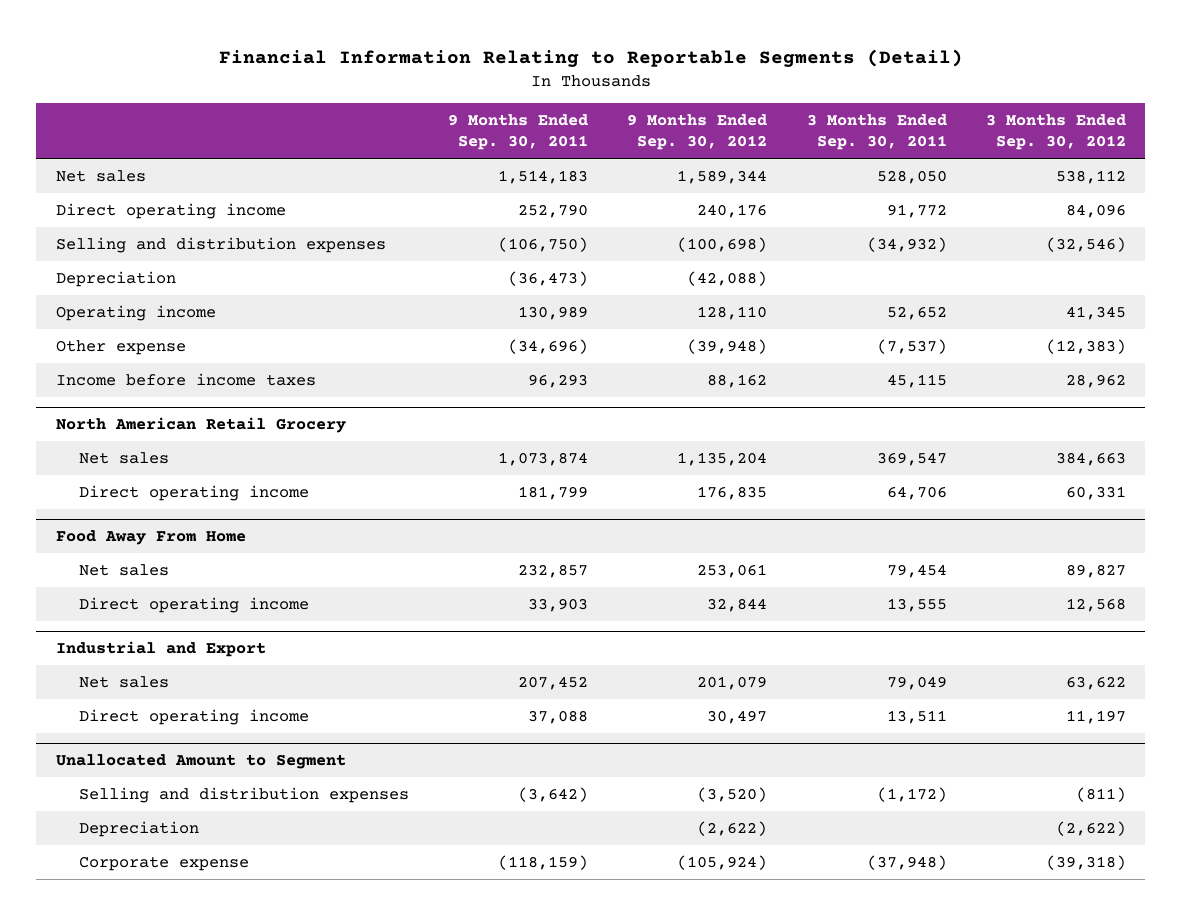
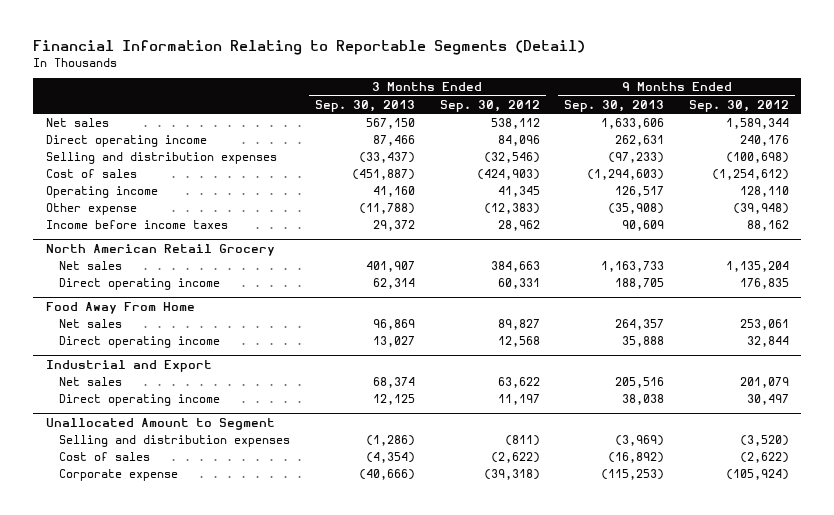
- | 9 Months Ended Sep. 30, 2011 | 9 Months Ended Sep. 30, 2012 | 3 Months Ended Sep. 30, 2011 | 3 Months Ended Sep. 30, 2012
+ | 3 Months Ended Sep. 30, 2013 | 3 Months Ended Sep. 30, 2012 | 9 Months Ended Sep. 30, 2013 | 9 Months Ended Sep. 30, 2012
- Depreciation | (36,473) | (42,088) | |
+ Cost of sales | (451,887) | (424,903) | (1,294,603) | (1,254,612)
@ Unallocated Amount to Segment
- Depreciation | | (2,622) | | (2,622)
+ Cost of sales | (4,354) | (2,622) | (16,892) | (2,622)

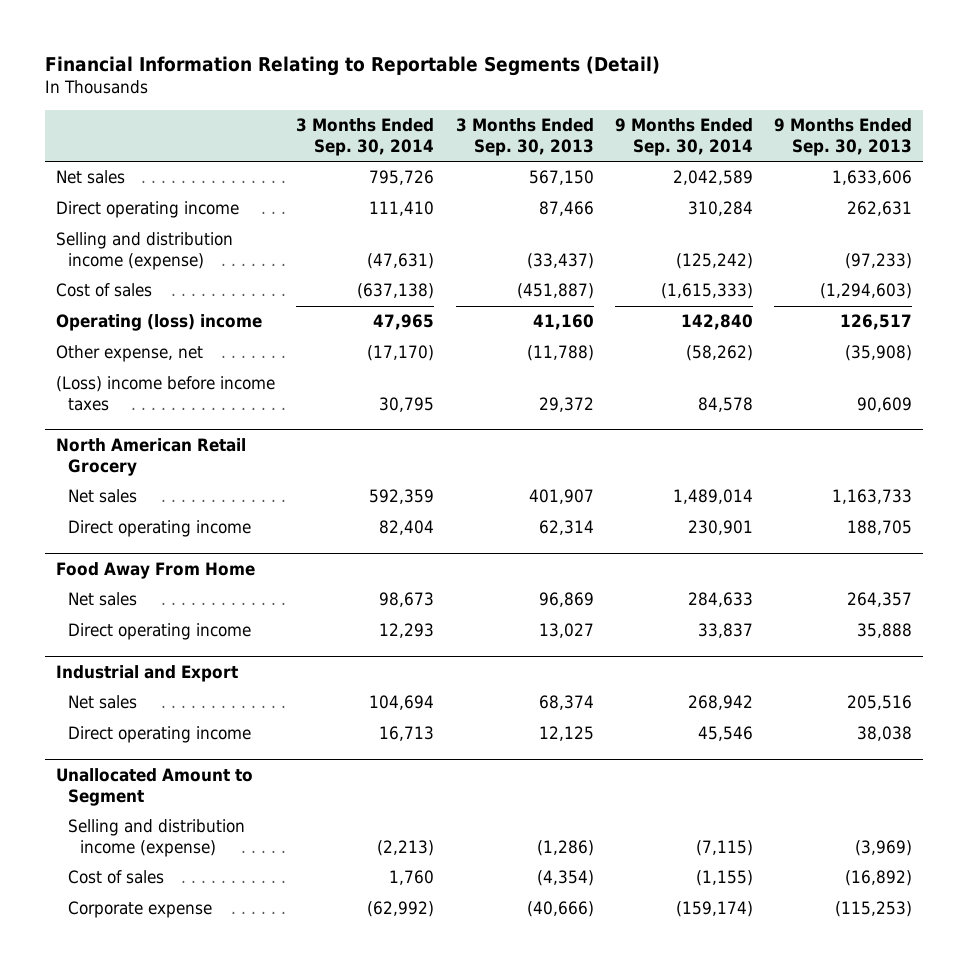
- | 3 Months Ended Sep. 30, 2013 | 3 Months Ended Sep. 30, 2012 | 9 Months Ended Sep. 30, 2013 | 9 Months Ended Sep. 30, 2012
+ | 3 Months Ended Sep. 30, 2014 | 3 Months Ended Sep. 30, 2013 | 9 Months Ended Sep. 30, 2014 | 9 Months Ended Sep. 30, 2013
- Selling and distribution expenses | (33,437) | (32,546) | (97,233) | (100,698)
+ Selling and distribution income (expense) | (47,631) | (33,437) | (125,242) | (97,233)
- Operating income | 41,160 | 41,345 | 126,517 | 128,110
- Other expense | (11,788) | (12,383) | (35,908) | (39,948)
- Income before income taxes | 29,372 | 28,962 | 90,609 | 88,162
+ Operating (loss) income | 47,965 | 41,160 | 142,840 | 126,517
+ Other expense, net | (17,170) | (11,788) | (58,262) | (35,908)
+ (Loss) income before income taxes | 30,795 | 29,372 | 84,578 | 90,609
@ Unallocated Amount to Segment
- Selling and distribution expenses | (1,286) | (811) | (3,969) | (3,520)
+ Selling and distribution income (expense) | (2,213) | (1,286) | (7,115) | (3,969)

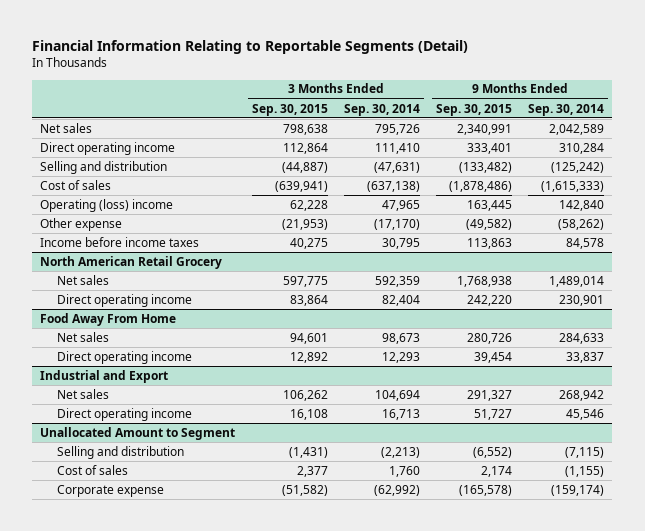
- | 3 Months Ended Sep. 30, 2014 | 3 Months Ended Sep. 30, 2013 | 9 Months Ended Sep. 30, 2014 | 9 Months Ended Sep. 30, 2013
+ | 3 Months Ended Sep. 30, 2015 | 3 Months Ended Sep. 30, 2014 | 9 Months Ended Sep. 30, 2015 | 9 Months Ended Sep. 30, 2014
- Selling and distribution income (expense) | (47,631) | (33,437) | (125,242) | (97,233)
+ Selling and distribution | (44,887) | (47,631) | (133,482) | (125,242)
- Other expense, net | (17,170) | (11,788) | (58,262) | (35,908)
- (Loss) income before income taxes | 30,795 | 29,372 | 84,578 | 90,609
+ Other expense | (21,953) | (17,170) | (49,582) | (58,262)
+ Income before income taxes | 40,275 | 30,795 | 113,863 | 84,578
@ Unallocated Amount to Segment
- Selling and distribution income (expense) | (2,213) | (1,286) | (7,115) | (3,969)
+ Selling and distribution | (1,431) | (2,213) | (6,552) | (7,115)

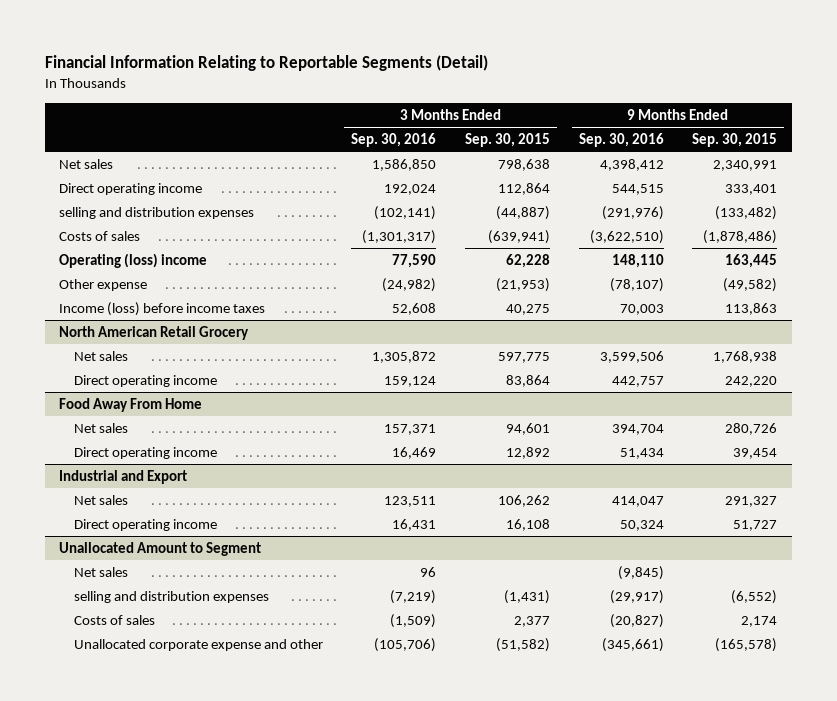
- | 3 Months Ended Sep. 30, 2015 | 3 Months Ended Sep. 30, 2014 | 9 Months Ended Sep. 30, 2015 | 9 Months Ended Sep. 30, 2014
+ | 3 Months Ended Sep. 30, 2016 | 3 Months Ended Sep. 30, 2015 | 9 Months Ended Sep. 30, 2016 | 9 Months Ended Sep. 30, 2015
- Selling and distribution | (44,887) | (47,631) | (133,482) | (125,242)
- Cost of sales | (639,941) | (637,138) | (1,878,486) | (1,615,333)
+ selling and distribution expenses | (102,141) | (44,887) | (291,976) | (133,482)
+ Costs of sales | (1,301,317) | (639,941) | (3,622,510) | (1,878,486)
- Income before income taxes | 40,275 | 30,795 | 113,863 | 84,578
+ Income (loss) before income taxes | 52,608 | 40,275 | 70,003 | 113,863
@ Unallocated Amount to Segment
- Selling and distribution | (1,431) | (2,213) | (6,552) | (7,115)
- Cost of sales | 2,377 | 1,760 | 2,174 | (1,155)
- Corporate expense | (51,582) | (62,992) | (165,578) | (159,174)
+ Net sales | 96 | | (9,845) |
+ selling and distribution expenses | (7,219) | (1,431) | (29,917) | (6,552)
+ Costs of sales | (1,509) | 2,377 | (20,827) | 2,174
+ Unallocated corporate expense and other | (105,706) | (51,582) | (345,661) | (165,578)

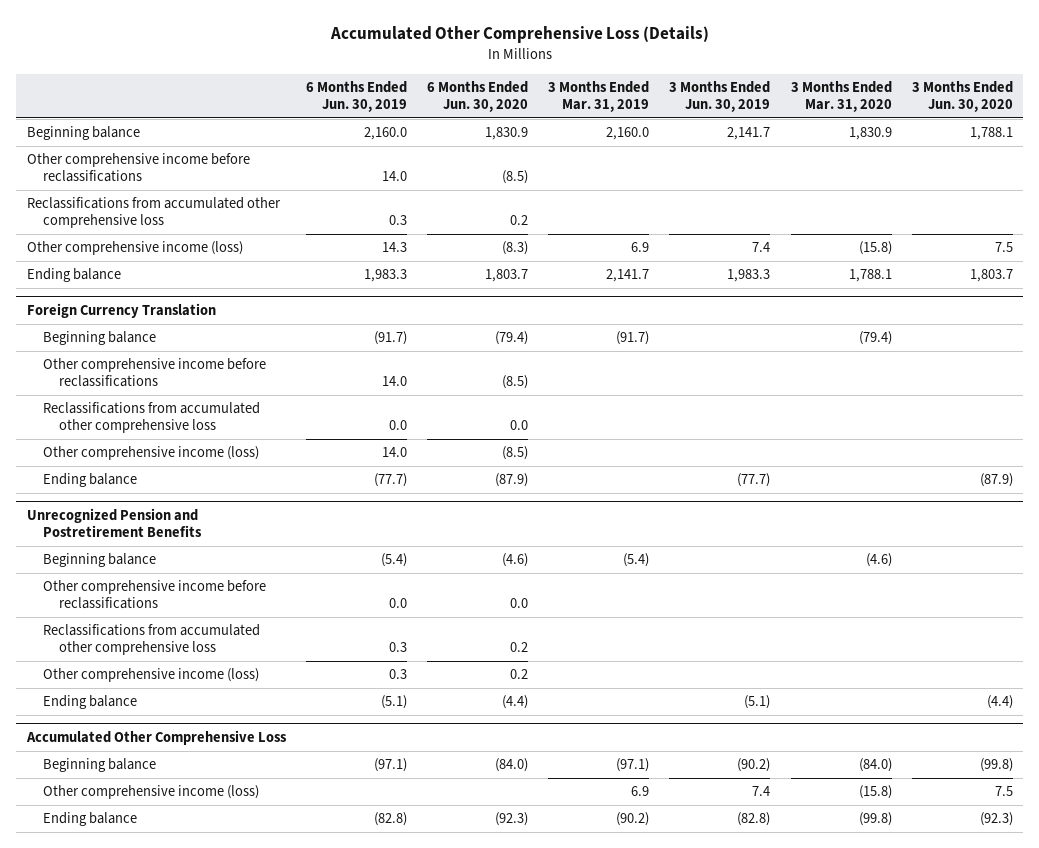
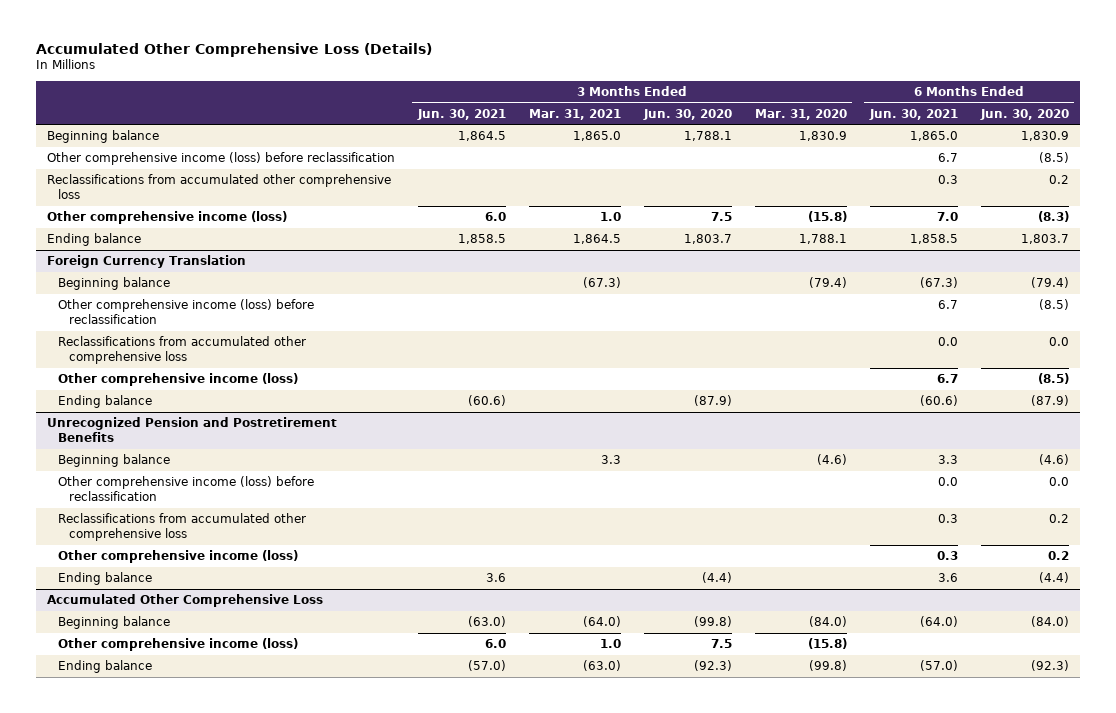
- | 6 Months Ended Jun. 30, 2019 | 6 Months Ended Jun. 30, 2020 | 3 Months Ended Mar. 31, 2019 | 3 Months Ended Jun. 30, 2019 | 3 Months Ended Mar. 31, 2020 | 3 Months Ended Jun. 30, 2020
+ | 3 Months Ended Jun. 30, 2021 | 3 Months Ended Mar. 31, 2021 | 3 Months Ended Jun. 30, 2020 | 3 Months Ended Mar. 31, 2020 | 6 Months Ended Jun. 30, 2021 | 6 Months Ended Jun. 30, 2020
- Other comprehensive income before reclassifications | 14.0 | (8.5) | | | |
+ Other comprehensive income (loss) before reclassification | | | | | 6.7 | (8.5)
@ Foreign Currency Translation
- Other comprehensive income before reclassifications | 14.0 | (8.5) | | | |
+ Other comprehensive income (loss) before reclassification | | | | | 6.7 | (8.5)
@ Unrecognized Pension and Postretirement Benefits
- Other comprehensive income before reclassifications | 0.0 | 0.0 | | | |
+ Other comprehensive income (loss) before reclassification | | | | | 0.0 | 0.0

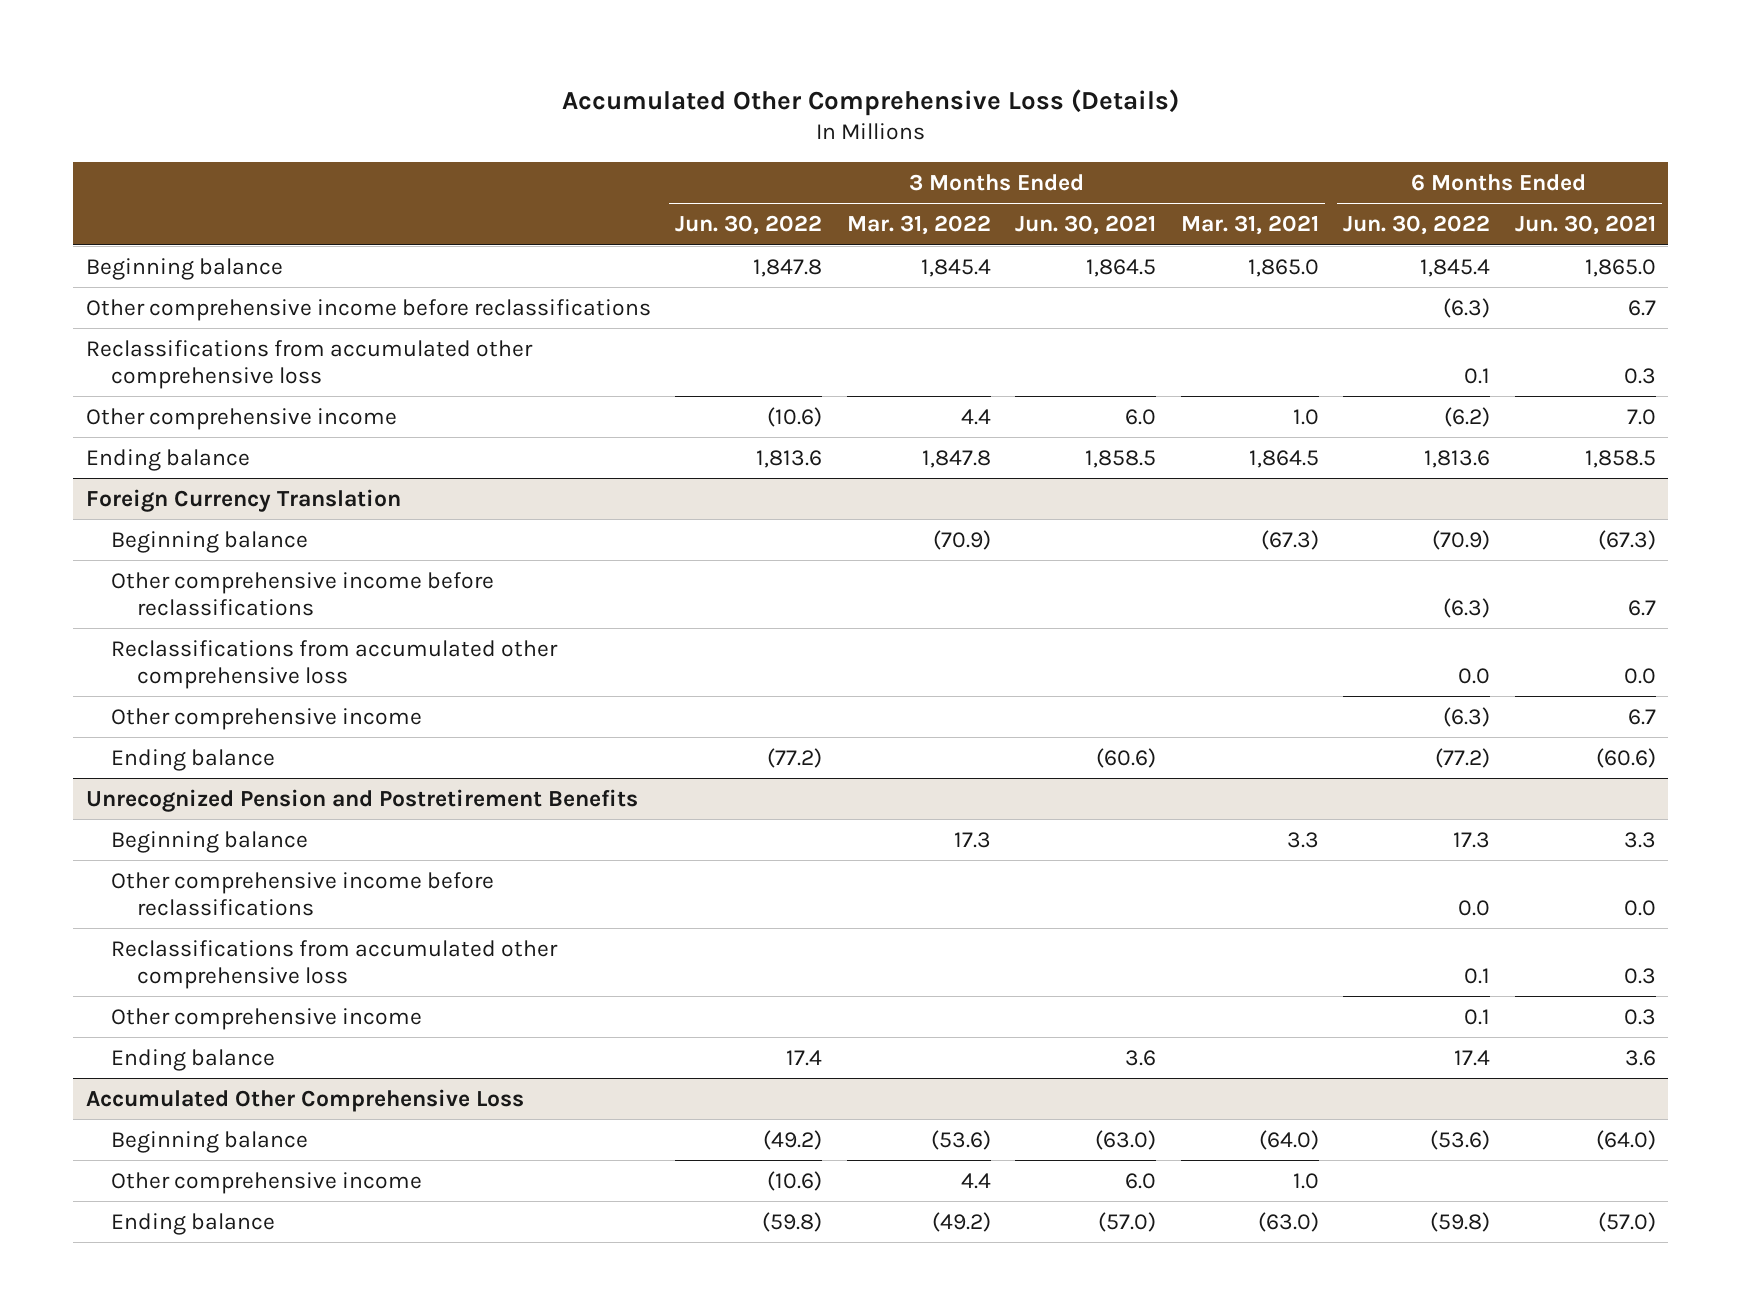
- | 3 Months Ended Jun. 30, 2021 | 3 Months Ended Mar. 31, 2021 | 3 Months Ended Jun. 30, 2020 | 3 Months Ended Mar. 31, 2020 | 6 Months Ended Jun. 30, 2021 | 6 Months Ended Jun. 30, 2020
+ | 3 Months Ended Jun. 30, 2022 | 3 Months Ended Mar. 31, 2022 | 3 Months Ended Jun. 30, 2021 | 3 Months Ended Mar. 31, 2021 | 6 Months Ended Jun. 30, 2022 | 6 Months Ended Jun. 30, 2021
- Other comprehensive income (loss) before reclassification | | | | | 6.7 | (8.5)
+ Other comprehensive income before reclassifications | | | | | (6.3) | 6.7
- Other comprehensive income (loss) | 6.0 | 1.0 | 7.5 | (15.8) | 7.0 | (8.3)
+ Other comprehensive income | (10.6) | 4.4 | 6.0 | 1.0 | (6.2) | 7.0
@ Foreign Currency Translation
- Other comprehensive income (loss) before reclassification | | | | | 6.7 | (8.5)
+ Other comprehensive income before reclassifications | | | | | (6.3) | 6.7
- Other comprehensive income (loss) | | | | | 6.7 | (8.5)
+ Other comprehensive income | | | | | (6.3) | 6.7
@ Unrecognized Pension and Postretirement Benefits
- Other comprehensive income (loss) before reclassification | | | | | 0.0 | 0.0
+ Other comprehensive income before reclassifications | | | | | 0.0 | 0.0
- Other comprehensive income (loss) | | | | | 0.3 | 0.2
+ Other comprehensive income | | | | | 0.1 | 0.3
@ Accumulated Other Comprehensive Loss
- Other comprehensive income (loss) | 6.0 | 1.0 | 7.5 | (15.8) | |
+ Other comprehensive income | (10.6) | 4.4 | 6.0 | 1.0 | |

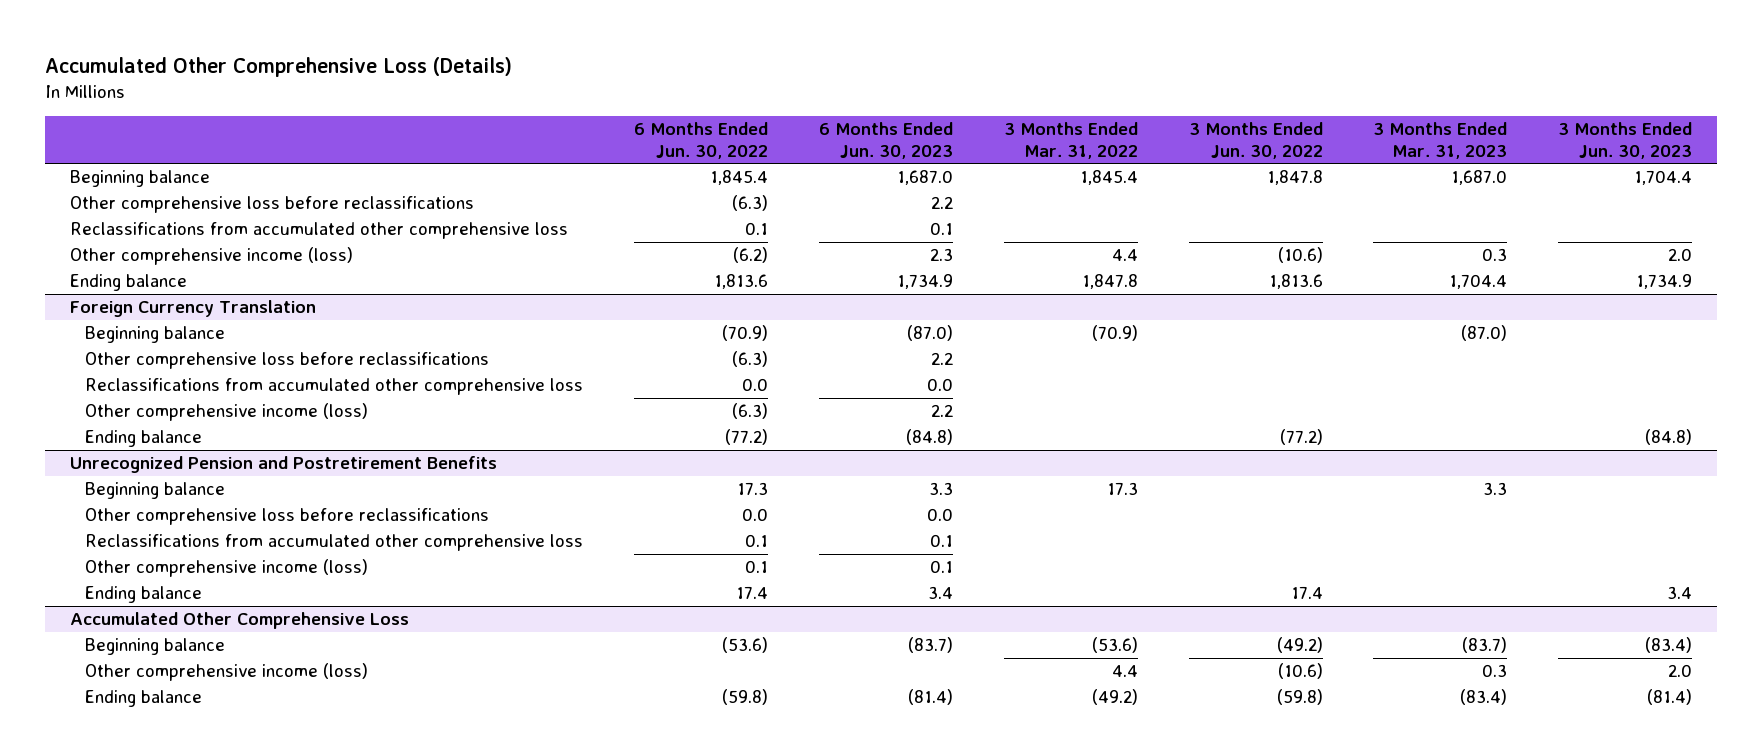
- | 3 Months Ended Jun. 30, 2022 | 3 Months Ended Mar. 31, 2022 | 3 Months Ended Jun. 30, 2021 | 3 Months Ended Mar. 31, 2021 | 6 Months Ended Jun. 30, 2022 | 6 Months Ended Jun. 30, 2021
+ | 6 Months Ended Jun. 30, 2022 | 6 Months Ended Jun. 30, 2023 | 3 Months Ended Mar. 31, 2022 | 3 Months Ended Jun. 30, 2022 | 3 Months Ended Mar. 31, 2023 | 3 Months Ended Jun. 30, 2023
- Other comprehensive income before reclassifications | | | | | (6.3) | 6.7
+ Other comprehensive loss before reclassifications | (6.3) | 2.2 | | | |
- Other comprehensive income | (10.6) | 4.4 | 6.0 | 1.0 | (6.2) | 7.0
+ Other comprehensive income (loss) | (6.2) | 2.3 | 4.4 | (10.6) | 0.3 | 2.0
@ Foreign Currency Translation
- Other comprehensive income before reclassifications | | | | | (6.3) | 6.7
+ Other comprehensive loss before reclassifications | (6.3) | 2.2 | | | |
- Other comprehensive income | | | | | (6.3) | 6.7
+ Other comprehensive income (loss) | (6.3) | 2.2 | | | |
@ Unrecognized Pension and Postretirement Benefits
- Other comprehensive income before reclassifications | | | | | 0.0 | 0.0
+ Other comprehensive loss before reclassifications | 0.0 | 0.0 | | | |
- Other comprehensive income | | | | | 0.1 | 0.3
+ Other comprehensive income (loss) | 0.1 | 0.1 | | | |
@ Accumulated Other Comprehensive Loss
- Other comprehensive income | (10.6) | 4.4 | 6.0 | 1.0 | |
+ Other comprehensive income (loss) | | | 4.4 | (10.6) | 0.3 | 2.0

